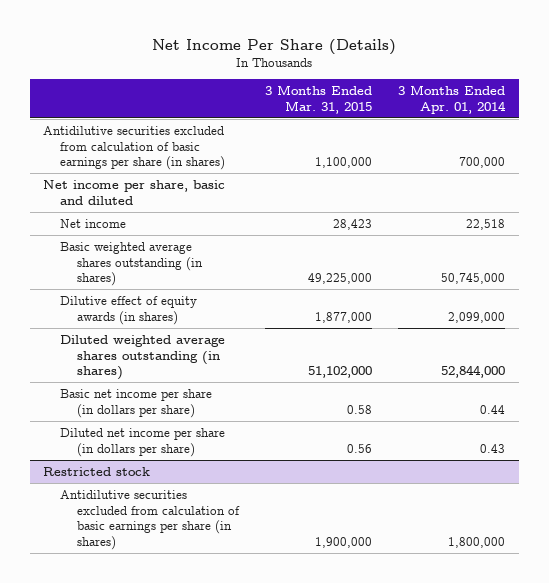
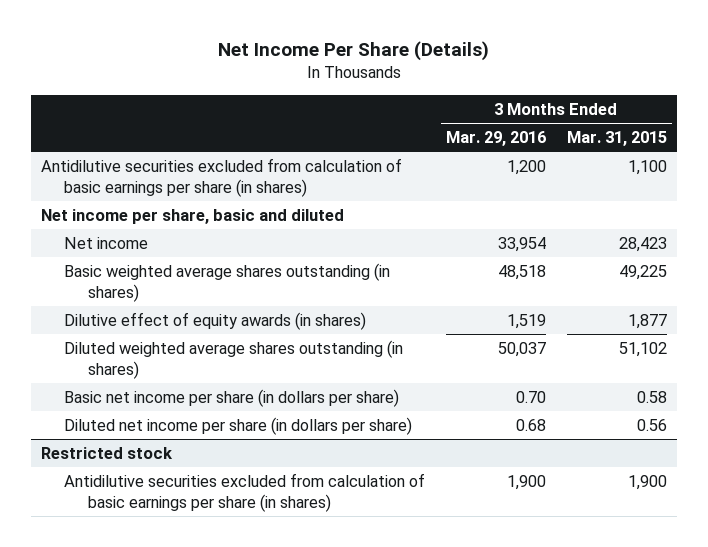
- | 3 Months Ended Mar. 31, 2015 | 3 Months Ended Apr. 01, 2014
+ | 3 Months Ended Mar. 29, 2016 | 3 Months Ended Mar. 31, 2015
- Antidilutive securities excluded from calculation of basic earnings per share (in shares) | 1,100,000 | 700,000
+ Antidilutive securities excluded from calculation of basic earnings per share (in shares) | 1,200 | 1,100
- Basic weighted average shares outstanding (in shares) | 49,225,000 | 50,745,000
- Dilutive effect of equity awards (in shares) | 1,877,000 | 2,099,000
- Diluted weighted average shares outstanding (in shares) | 51,102,000 | 52,844,000
+ Basic weighted average shares outstanding (in shares) | 48,518 | 49,225
+ Dilutive effect of equity awards (in shares) | 1,519 | 1,877
+ Diluted weighted average shares outstanding (in shares) | 50,037 | 51,102
@ Restricted stock
- Antidilutive securities excluded from calculation of basic earnings per share (in shares) | 1,900,000 | 1,800,000
+ Antidilutive securities excluded from calculation of basic earnings per share (in shares) | 1,900 | 1,900

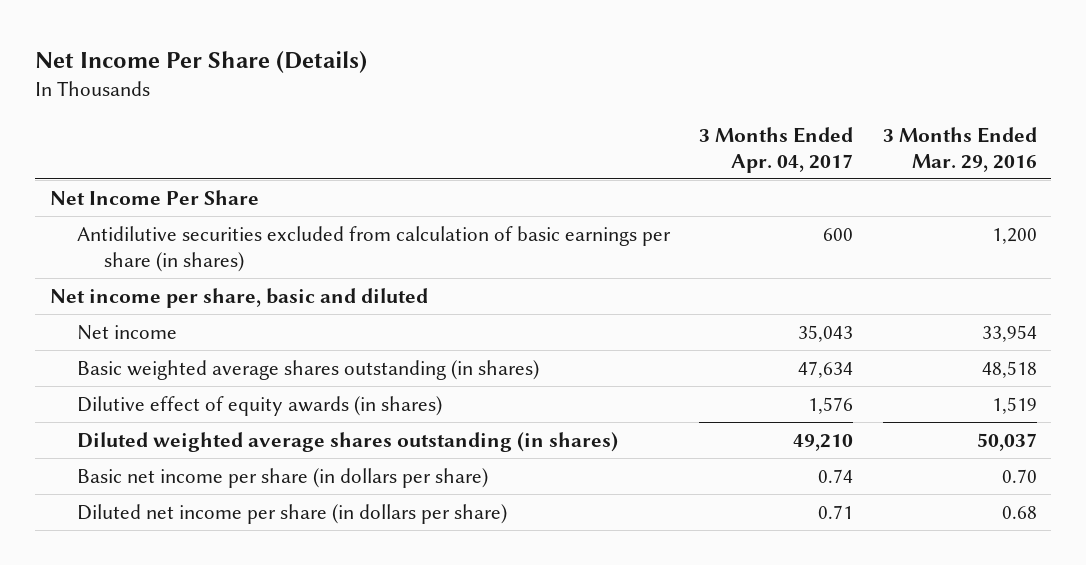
- | 3 Months Ended Mar. 29, 2016 | 3 Months Ended Mar. 31, 2015
+ | 3 Months Ended Apr. 04, 2017 | 3 Months Ended Mar. 29, 2016
+ Net Income Per Share
- Restricted stock
- Antidilutive securities excluded from calculation of basic earnings per share (in shares) | 1,900 | 1,900

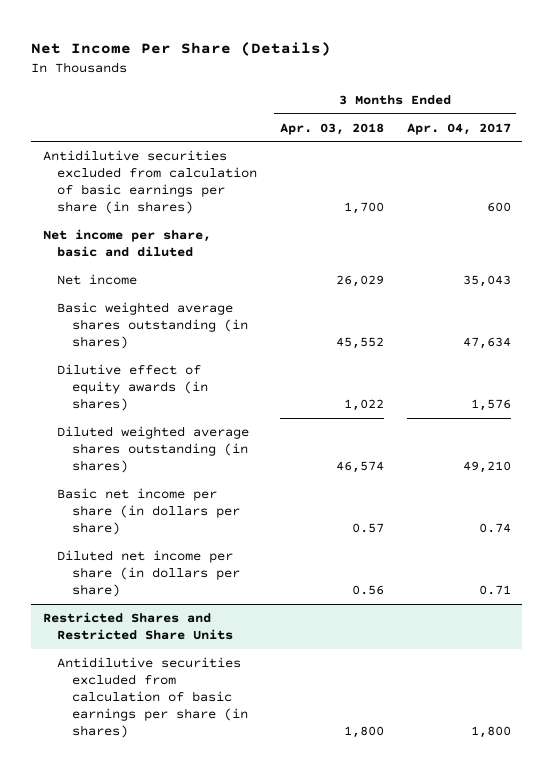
- | 3 Months Ended Apr. 04, 2017 | 3 Months Ended Mar. 29, 2016
+ | 3 Months Ended Apr. 03, 2018 | 3 Months Ended Apr. 04, 2017
- Net Income Per Share
+ Restricted Shares and Restricted Share Units
+ Antidilutive securities excluded from calculation of basic earnings per share (in shares) | 1,800 | 1,800

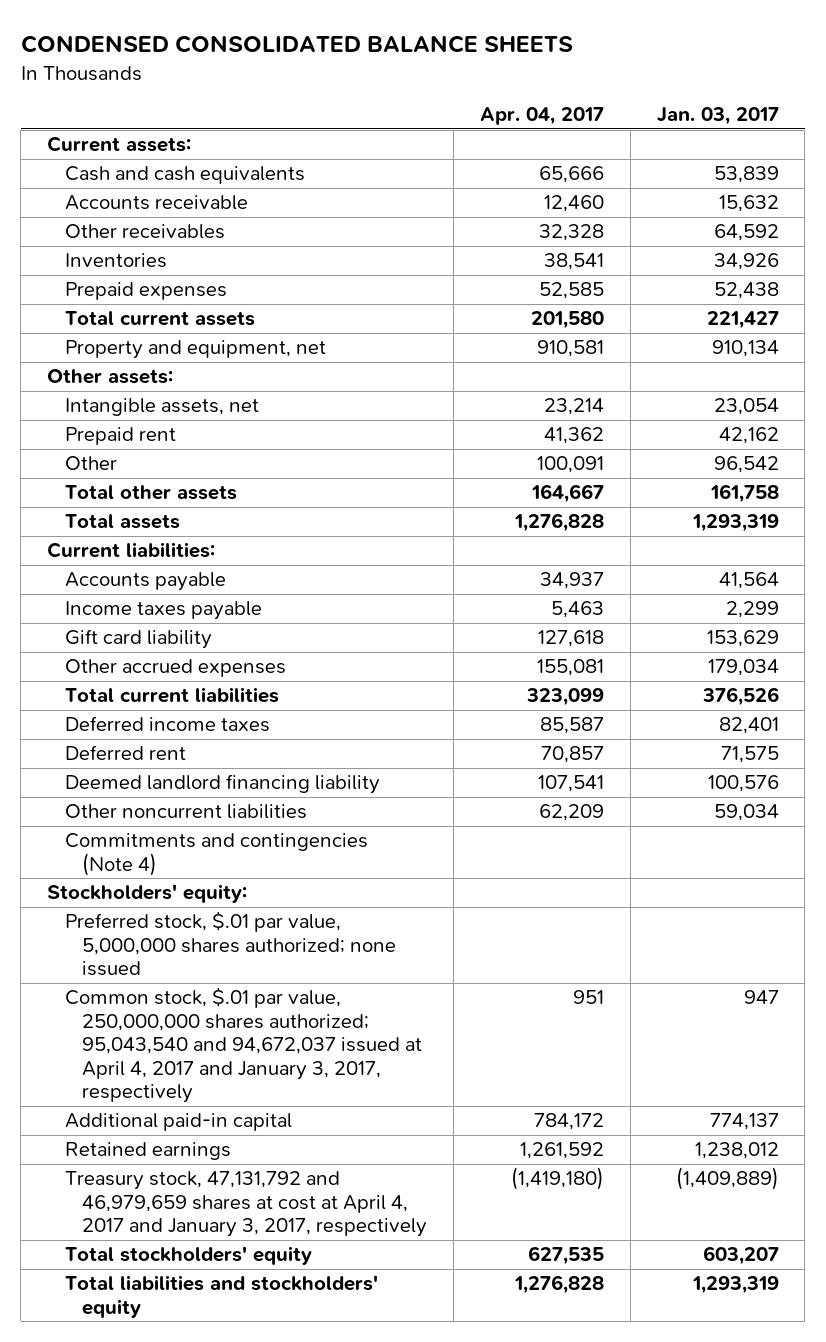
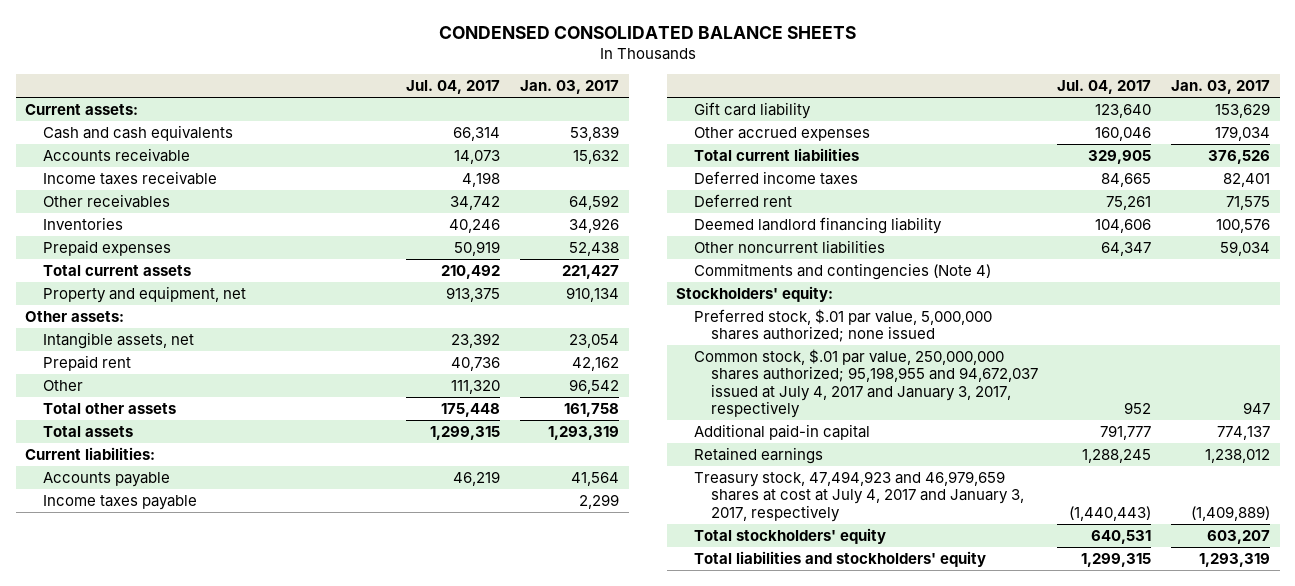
- | Apr. 04, 2017 | Jan. 03, 2017
+ | Jul. 04, 2017 | Jan. 03, 2017
+ Income taxes receivable | 4,198 |
- Common stock, $.01 par value, 250,000,000 shares authorized; 95,043,540 and 94,672,037 issued at April 4, 2017 and January 3, 2017, respectively | 951 | 947
+ Common stock, $.01 par value, 250,000,000 shares authorized; 95,198,955 and 94,672,037 issued at July 4, 2017 and January 3, 2017, respectively | 952 | 947
- Treasury stock, 47,131,792 and 46,979,659 shares at cost at April 4, 2017 and January 3, 2017, respectively | (1,419,180) | (1,409,889)
+ Treasury stock, 47,494,923 and 46,979,659 shares at cost at July 4, 2017 and January 3, 2017, respectively | (1,440,443) | (1,409,889)

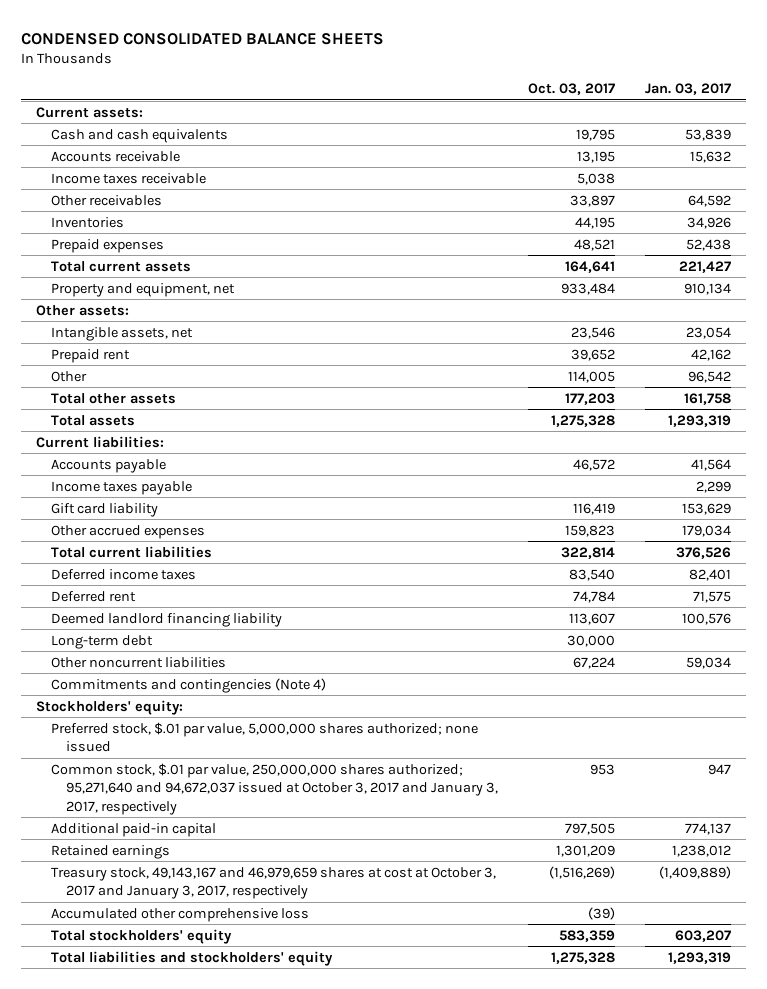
- | Jul. 04, 2017 | Jan. 03, 2017
+ | Oct. 03, 2017 | Jan. 03, 2017
+ Long-term debt | 30,000 |
- Common stock, $.01 par value, 250,000,000 shares authorized; 95,198,955 and 94,672,037 issued at July 4, 2017 and January 3, 2017, respectively | 952 | 947
+ Common stock, $.01 par value, 250,000,000 shares authorized; 95,271,640 and 94,672,037 issued at October 3, 2017 and January 3, 2017, respectively | 953 | 947
- Treasury stock, 47,494,923 and 46,979,659 shares at cost at July 4, 2017 and January 3, 2017, respectively | (1,440,443) | (1,409,889)
+ Treasury stock, 49,143,167 and 46,979,659 shares at cost at October 3, 2017 and January 3, 2017, respectively | (1,516,269) | (1,409,889)
+ Accumulated other comprehensive loss | (39) |

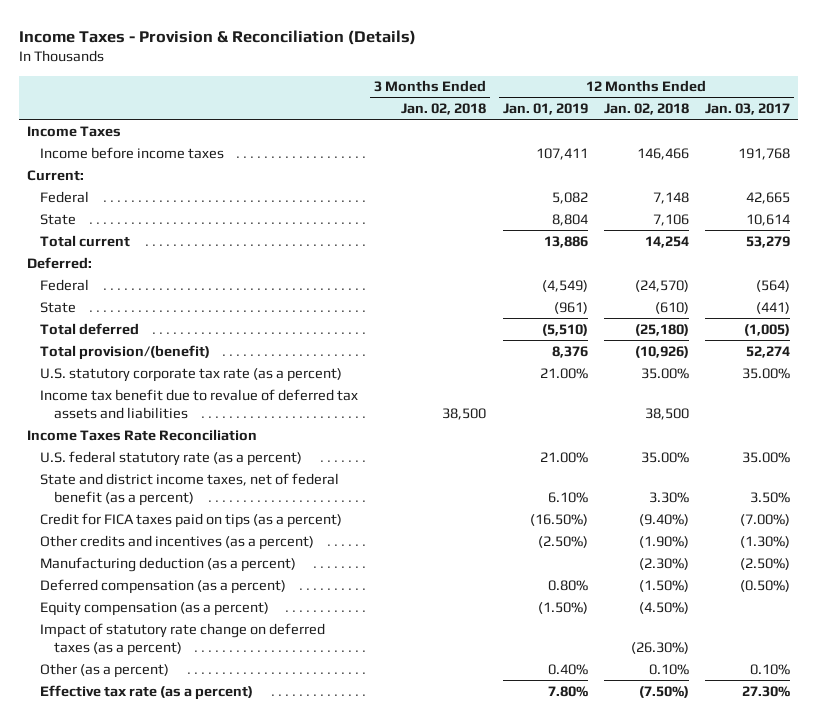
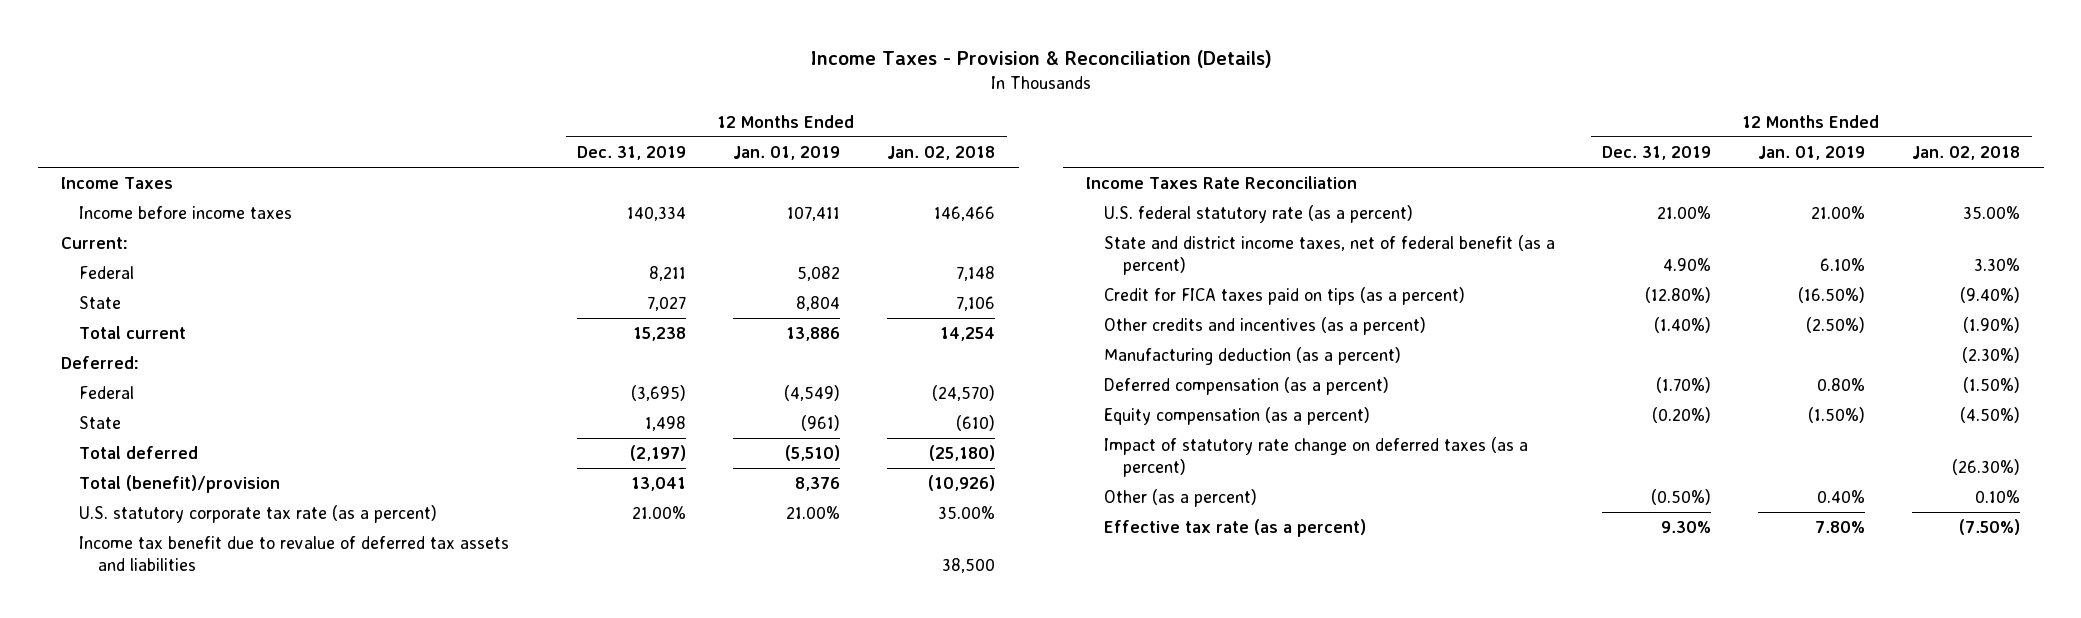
- | 3 Months Ended Jan. 02, 2018 | 12 Months Ended Jan. 01, 2019 | 12 Months Ended Jan. 02, 2018 | 12 Months Ended Jan. 03, 2017
+ | 12 Months Ended Dec. 31, 2019 | 12 Months Ended Jan. 01, 2019 | 12 Months Ended Jan. 02, 2018
- Total provision/(benefit) | | 8,376 | (10,926) | 52,274
+ Total (benefit)/provision | 13,041 | 8,376 | (10,926)

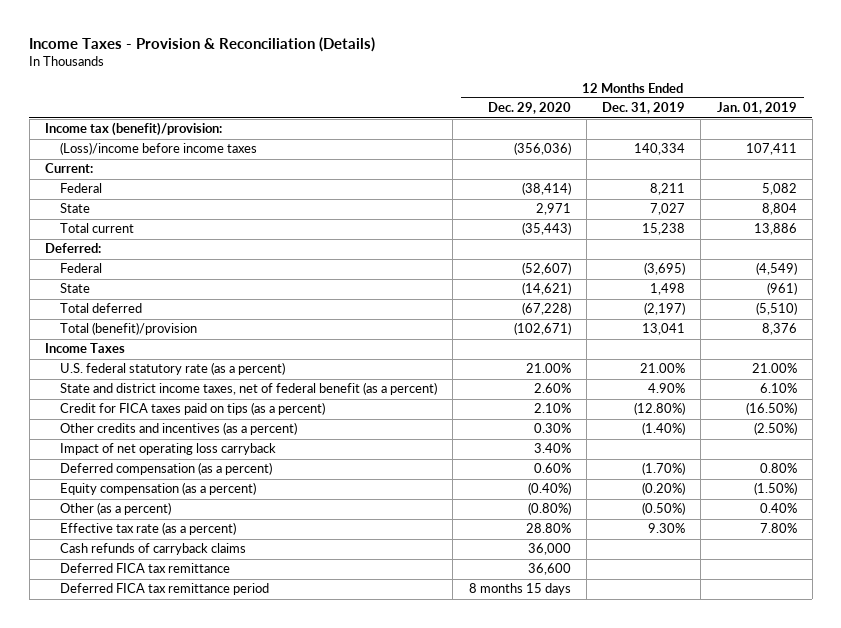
- | 12 Months Ended Dec. 31, 2019 | 12 Months Ended Jan. 01, 2019 | 12 Months Ended Jan. 02, 2018
+ | 12 Months Ended Dec. 29, 2020 | 12 Months Ended Dec. 31, 2019 | 12 Months Ended Jan. 01, 2019
- Income before income taxes | 140,334 | 107,411 | 146,466
+ Income tax (benefit)/provision:
+ (Loss)/income before income taxes | (356,036) | 140,334 | 107,411
- U.S. statutory corporate tax rate (as a percent) | 21.00% | 21.00% | 35.00%
- Income tax benefit due to revalue of deferred tax assets and liabilities | | | 38,500
- Income Taxes Rate Reconciliation
moved down: Income Taxes
- Manufacturing deduction (as a percent) | | | (2.30%)
+ Impact of net operating loss carryback | 3.40% | |
- Impact of statutory rate change on deferred taxes (as a percent) | | | (26.30%)
+ Cash refunds of carryback claims | 36,000 | |
+ Deferred FICA tax remittance | 36,600 | |
+ Deferred FICA tax remittance period | 8 months 15 days | |

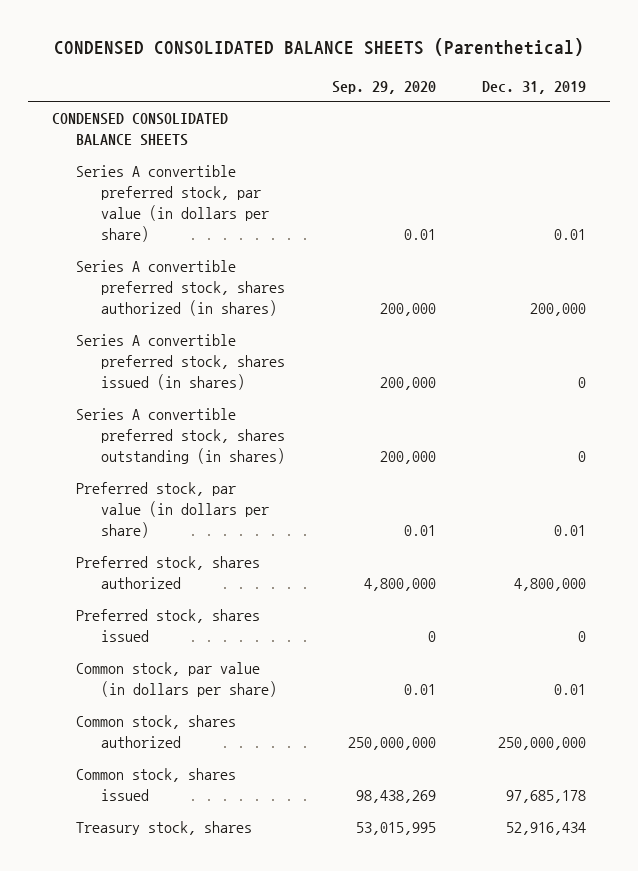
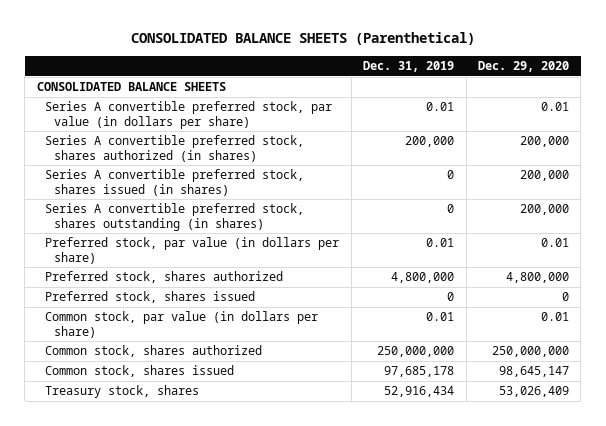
- CONDENSED CONSOLIDATED BALANCE SHEETS (Parenthetical)
+ CONSOLIDATED BALANCE SHEETS (Parenthetical)
- | Sep. 29, 2020 | Dec. 31, 2019
+ | Dec. 31, 2019 | Dec. 29, 2020
- CONDENSED CONSOLIDATED BALANCE SHEETS
+ CONSOLIDATED BALANCE SHEETS

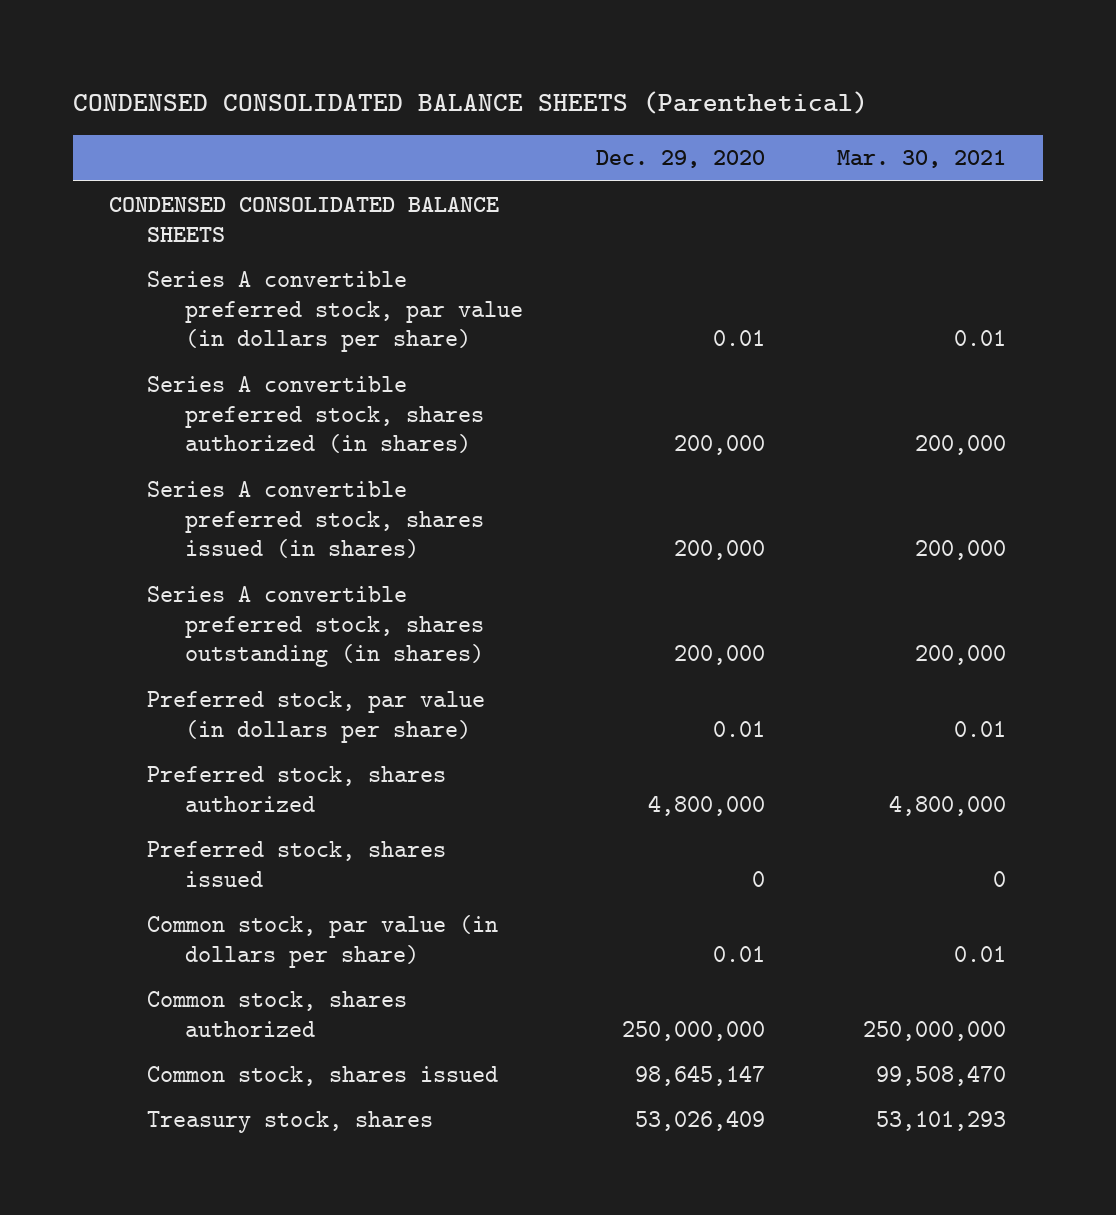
- CONSOLIDATED BALANCE SHEETS (Parenthetical)
+ CONDENSED CONSOLIDATED BALANCE SHEETS (Parenthetical)
- | Dec. 31, 2019 | Dec. 29, 2020
+ | Dec. 29, 2020 | Mar. 30, 2021
- CONSOLIDATED BALANCE SHEETS
+ CONDENSED CONSOLIDATED BALANCE SHEETS

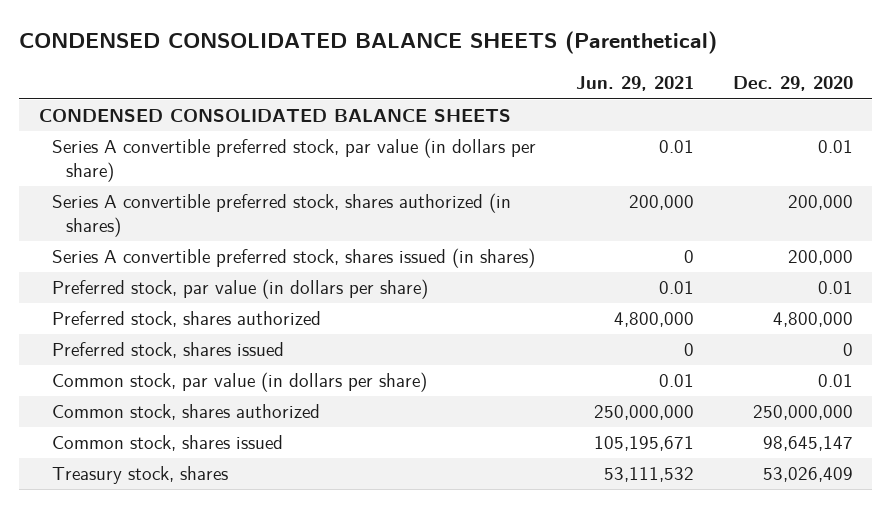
- | Dec. 29, 2020 | Mar. 30, 2021
+ | Jun. 29, 2021 | Dec. 29, 2020
- Series A convertible preferred stock, shares outstanding (in shares) | 200,000 | 200,000

